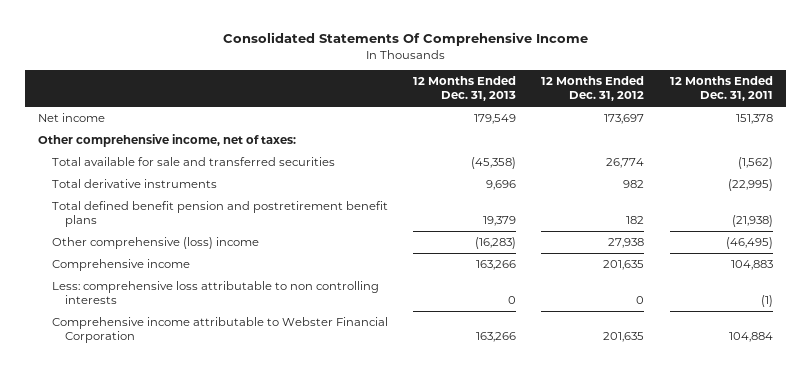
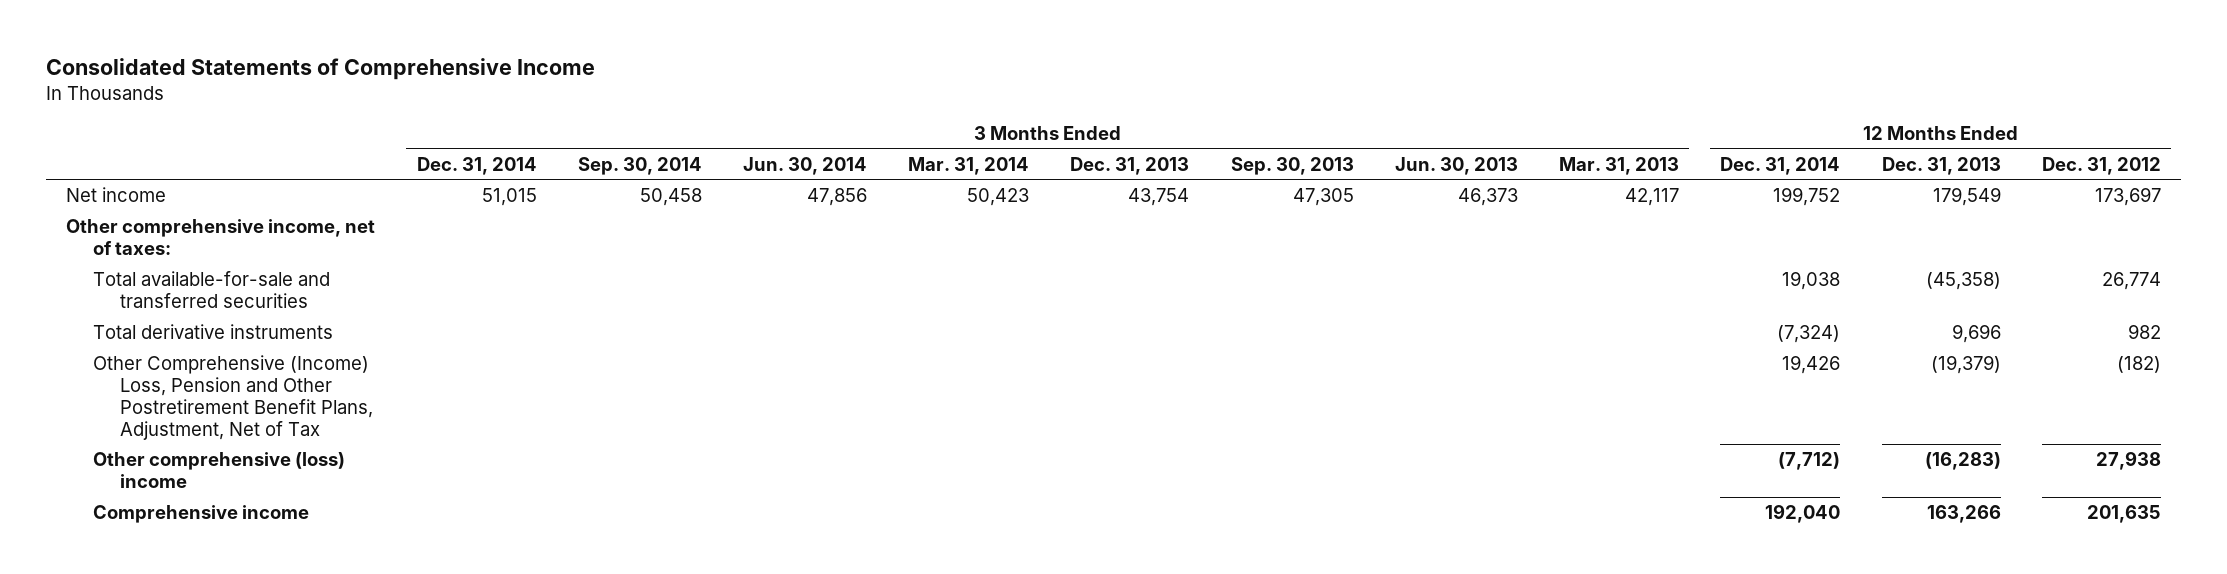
- Consolidated Statements Of Comprehensive Income
+ Consolidated Statements of Comprehensive Income
- | 12 Months Ended Dec. 31, 2013 | 12 Months Ended Dec. 31, 2012 | 12 Months Ended Dec. 31, 2011
+ | 3 Months Ended Dec. 31, 2014 | 3 Months Ended Sep. 30, 2014 | 3 Months Ended Jun. 30, 2014 | 3 Months Ended Mar. 31, 2014 | 3 Months Ended Dec. 31, 2013 | 3 Months Ended Sep. 30, 2013 | 3 Months Ended Jun. 30, 2013 | 3 Months Ended Mar. 31, 2013 | 12 Months Ended Dec. 31, 2014 | 12 Months Ended Dec. 31, 2013 | 12 Months Ended Dec. 31, 2012
- Total available for sale and transferred securities | (45,358) | 26,774 | (1,562)
+ Total available-for-sale and transferred securities | | | | | | | | | 19,038 | (45,358) | 26,774
- Total defined benefit pension and postretirement benefit plans | 19,379 | 182 | (21,938)
+ Other Comprehensive (Income) Loss, Pension and Other Postretirement Benefit Plans, Adjustment, Net of Tax | | | | | | | | | 19,426 | (19,379) | (182)
- Less: comprehensive loss attributable to non controlling interests | 0 | 0 | (1)
- Comprehensive income attributable to Webster Financial Corporation | 163,266 | 201,635 | 104,884

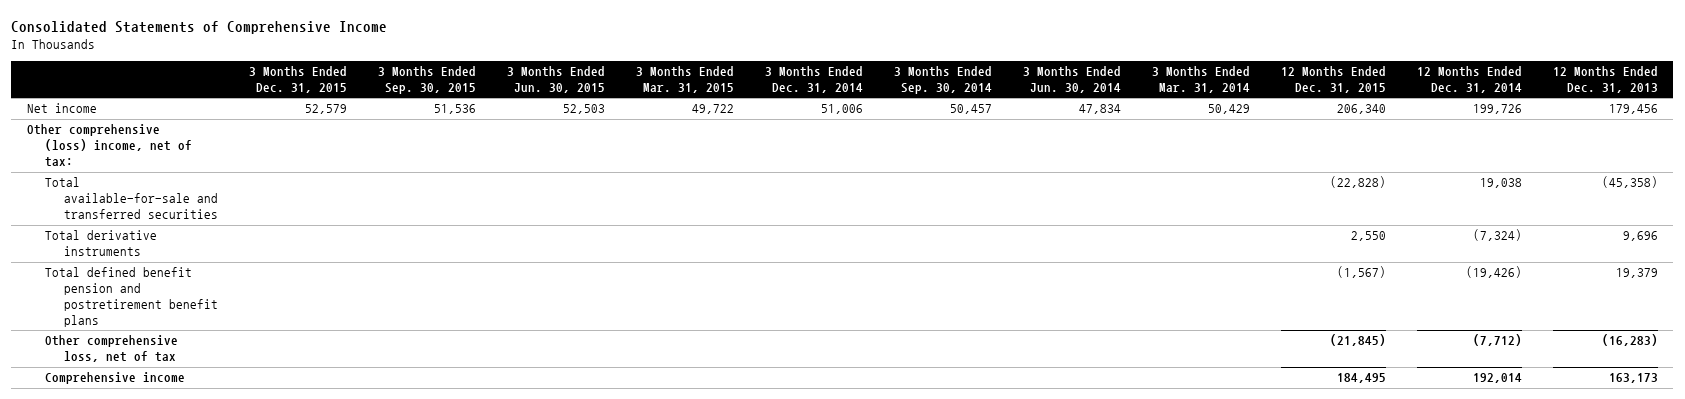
- | 3 Months Ended Dec. 31, 2014 | 3 Months Ended Sep. 30, 2014 | 3 Months Ended Jun. 30, 2014 | 3 Months Ended Mar. 31, 2014 | 3 Months Ended Dec. 31, 2013 | 3 Months Ended Sep. 30, 2013 | 3 Months Ended Jun. 30, 2013 | 3 Months Ended Mar. 31, 2013 | 12 Months Ended Dec. 31, 2014 | 12 Months Ended Dec. 31, 2013 | 12 Months Ended Dec. 31, 2012
+ | 3 Months Ended Dec. 31, 2015 | 3 Months Ended Sep. 30, 2015 | 3 Months Ended Jun. 30, 2015 | 3 Months Ended Mar. 31, 2015 | 3 Months Ended Dec. 31, 2014 | 3 Months Ended Sep. 30, 2014 | 3 Months Ended Jun. 30, 2014 | 3 Months Ended Mar. 31, 2014 | 12 Months Ended Dec. 31, 2015 | 12 Months Ended Dec. 31, 2014 | 12 Months Ended Dec. 31, 2013
- Net income | 51,015 | 50,458 | 47,856 | 50,423 | 43,754 | 47,305 | 46,373 | 42,117 | 199,752 | 179,549 | 173,697
- Other comprehensive income, net of taxes:
+ Net income | 52,579 | 51,536 | 52,503 | 49,722 | 51,006 | 50,457 | 47,834 | 50,429 | 206,340 | 199,726 | 179,456
+ Other comprehensive (loss) income, net of tax:
- Other Comprehensive (Income) Loss, Pension and Other Postretirement Benefit Plans, Adjustment, Net of Tax | | | | | | | | | 19,426 | (19,379) | (182)
- Other comprehensive (loss) income | | | | | | | | | (7,712) | (16,283) | 27,938
- Comprehensive income | | | | | | | | | 192,040 | 163,266 | 201,635
+ Total defined benefit pension and postretirement benefit plans | | | | | | | | | (1,567) | (19,426) | 19,379
+ Other comprehensive loss, net of tax | | | | | | | | | (21,845) | (7,712) | (16,283)
+ Comprehensive income | | | | | | | | | 184,495 | 192,014 | 163,173

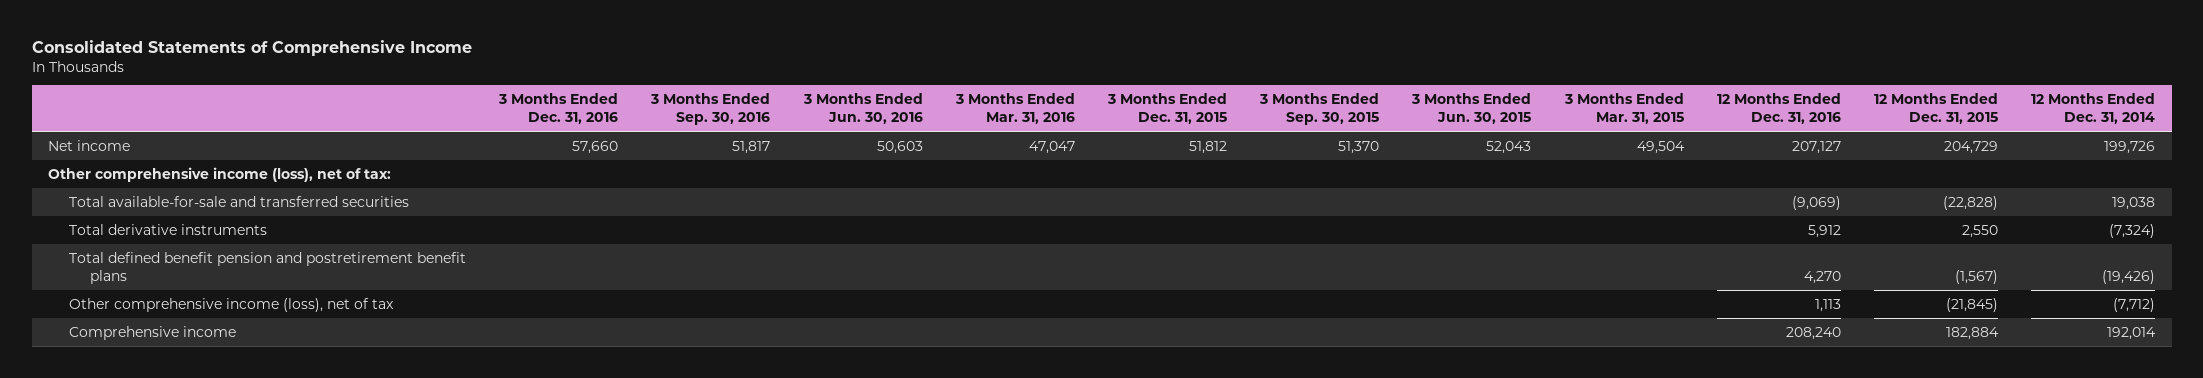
- | 3 Months Ended Dec. 31, 2015 | 3 Months Ended Sep. 30, 2015 | 3 Months Ended Jun. 30, 2015 | 3 Months Ended Mar. 31, 2015 | 3 Months Ended Dec. 31, 2014 | 3 Months Ended Sep. 30, 2014 | 3 Months Ended Jun. 30, 2014 | 3 Months Ended Mar. 31, 2014 | 12 Months Ended Dec. 31, 2015 | 12 Months Ended Dec. 31, 2014 | 12 Months Ended Dec. 31, 2013
+ | 3 Months Ended Dec. 31, 2016 | 3 Months Ended Sep. 30, 2016 | 3 Months Ended Jun. 30, 2016 | 3 Months Ended Mar. 31, 2016 | 3 Months Ended Dec. 31, 2015 | 3 Months Ended Sep. 30, 2015 | 3 Months Ended Jun. 30, 2015 | 3 Months Ended Mar. 31, 2015 | 12 Months Ended Dec. 31, 2016 | 12 Months Ended Dec. 31, 2015 | 12 Months Ended Dec. 31, 2014
- Net income | 52,579 | 51,536 | 52,503 | 49,722 | 51,006 | 50,457 | 47,834 | 50,429 | 206,340 | 199,726 | 179,456
- Other comprehensive (loss) income, net of tax:
+ Net income | 57,660 | 51,817 | 50,603 | 47,047 | 51,812 | 51,370 | 52,043 | 49,504 | 207,127 | 204,729 | 199,726
+ Other comprehensive income (loss), net of tax:
- Other comprehensive loss, net of tax | | | | | | | | | (21,845) | (7,712) | (16,283)
- Comprehensive income | | | | | | | | | 184,495 | 192,014 | 163,173
+ Other comprehensive income (loss), net of tax | | | | | | | | | 1,113 | (21,845) | (7,712)
+ Comprehensive income | | | | | | | | | 208,240 | 182,884 | 192,014

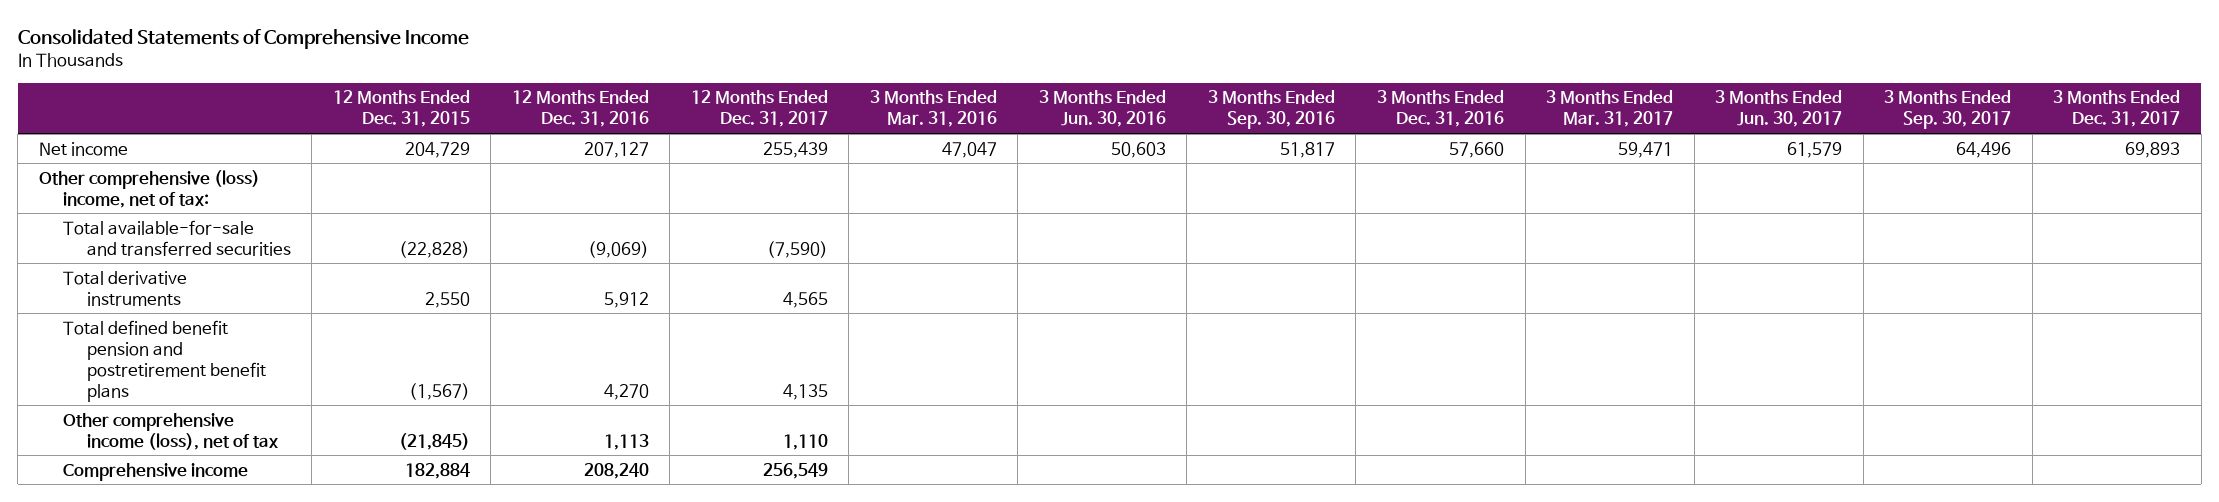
- | 3 Months Ended Dec. 31, 2016 | 3 Months Ended Sep. 30, 2016 | 3 Months Ended Jun. 30, 2016 | 3 Months Ended Mar. 31, 2016 | 3 Months Ended Dec. 31, 2015 | 3 Months Ended Sep. 30, 2015 | 3 Months Ended Jun. 30, 2015 | 3 Months Ended Mar. 31, 2015 | 12 Months Ended Dec. 31, 2016 | 12 Months Ended Dec. 31, 2015 | 12 Months Ended Dec. 31, 2014
+ | 12 Months Ended Dec. 31, 2015 | 12 Months Ended Dec. 31, 2016 | 12 Months Ended Dec. 31, 2017 | 3 Months Ended Mar. 31, 2016 | 3 Months Ended Jun. 30, 2016 | 3 Months Ended Sep. 30, 2016 | 3 Months Ended Dec. 31, 2016 | 3 Months Ended Mar. 31, 2017 | 3 Months Ended Jun. 30, 2017 | 3 Months Ended Sep. 30, 2017 | 3 Months Ended Dec. 31, 2017
- Other comprehensive income (loss), net of tax:
+ Other comprehensive (loss) income, net of tax:

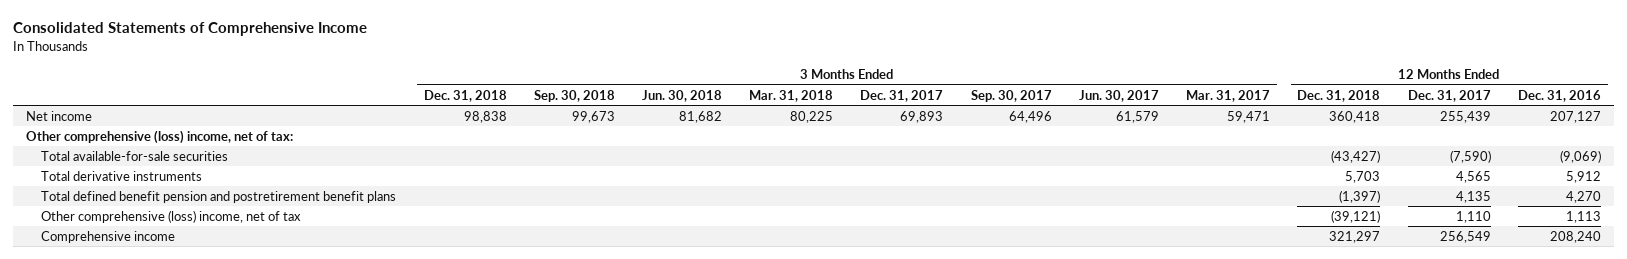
- | 12 Months Ended Dec. 31, 2015 | 12 Months Ended Dec. 31, 2016 | 12 Months Ended Dec. 31, 2017 | 3 Months Ended Mar. 31, 2016 | 3 Months Ended Jun. 30, 2016 | 3 Months Ended Sep. 30, 2016 | 3 Months Ended Dec. 31, 2016 | 3 Months Ended Mar. 31, 2017 | 3 Months Ended Jun. 30, 2017 | 3 Months Ended Sep. 30, 2017 | 3 Months Ended Dec. 31, 2017
+ | 3 Months Ended Dec. 31, 2018 | 3 Months Ended Sep. 30, 2018 | 3 Months Ended Jun. 30, 2018 | 3 Months Ended Mar. 31, 2018 | 3 Months Ended Dec. 31, 2017 | 3 Months Ended Sep. 30, 2017 | 3 Months Ended Jun. 30, 2017 | 3 Months Ended Mar. 31, 2017 | 12 Months Ended Dec. 31, 2018 | 12 Months Ended Dec. 31, 2017 | 12 Months Ended Dec. 31, 2016
- Total available-for-sale and transferred securities | (22,828) | (9,069) | (7,590) | | | | | | | |
+ Total available-for-sale securities | | | | | | | | | (43,427) | (7,590) | (9,069)
- Other comprehensive income (loss), net of tax | (21,845) | 1,113 | 1,110 | | | | | | | |
+ Other comprehensive (loss) income, net of tax | | | | | | | | | (39,121) | 1,110 | 1,113

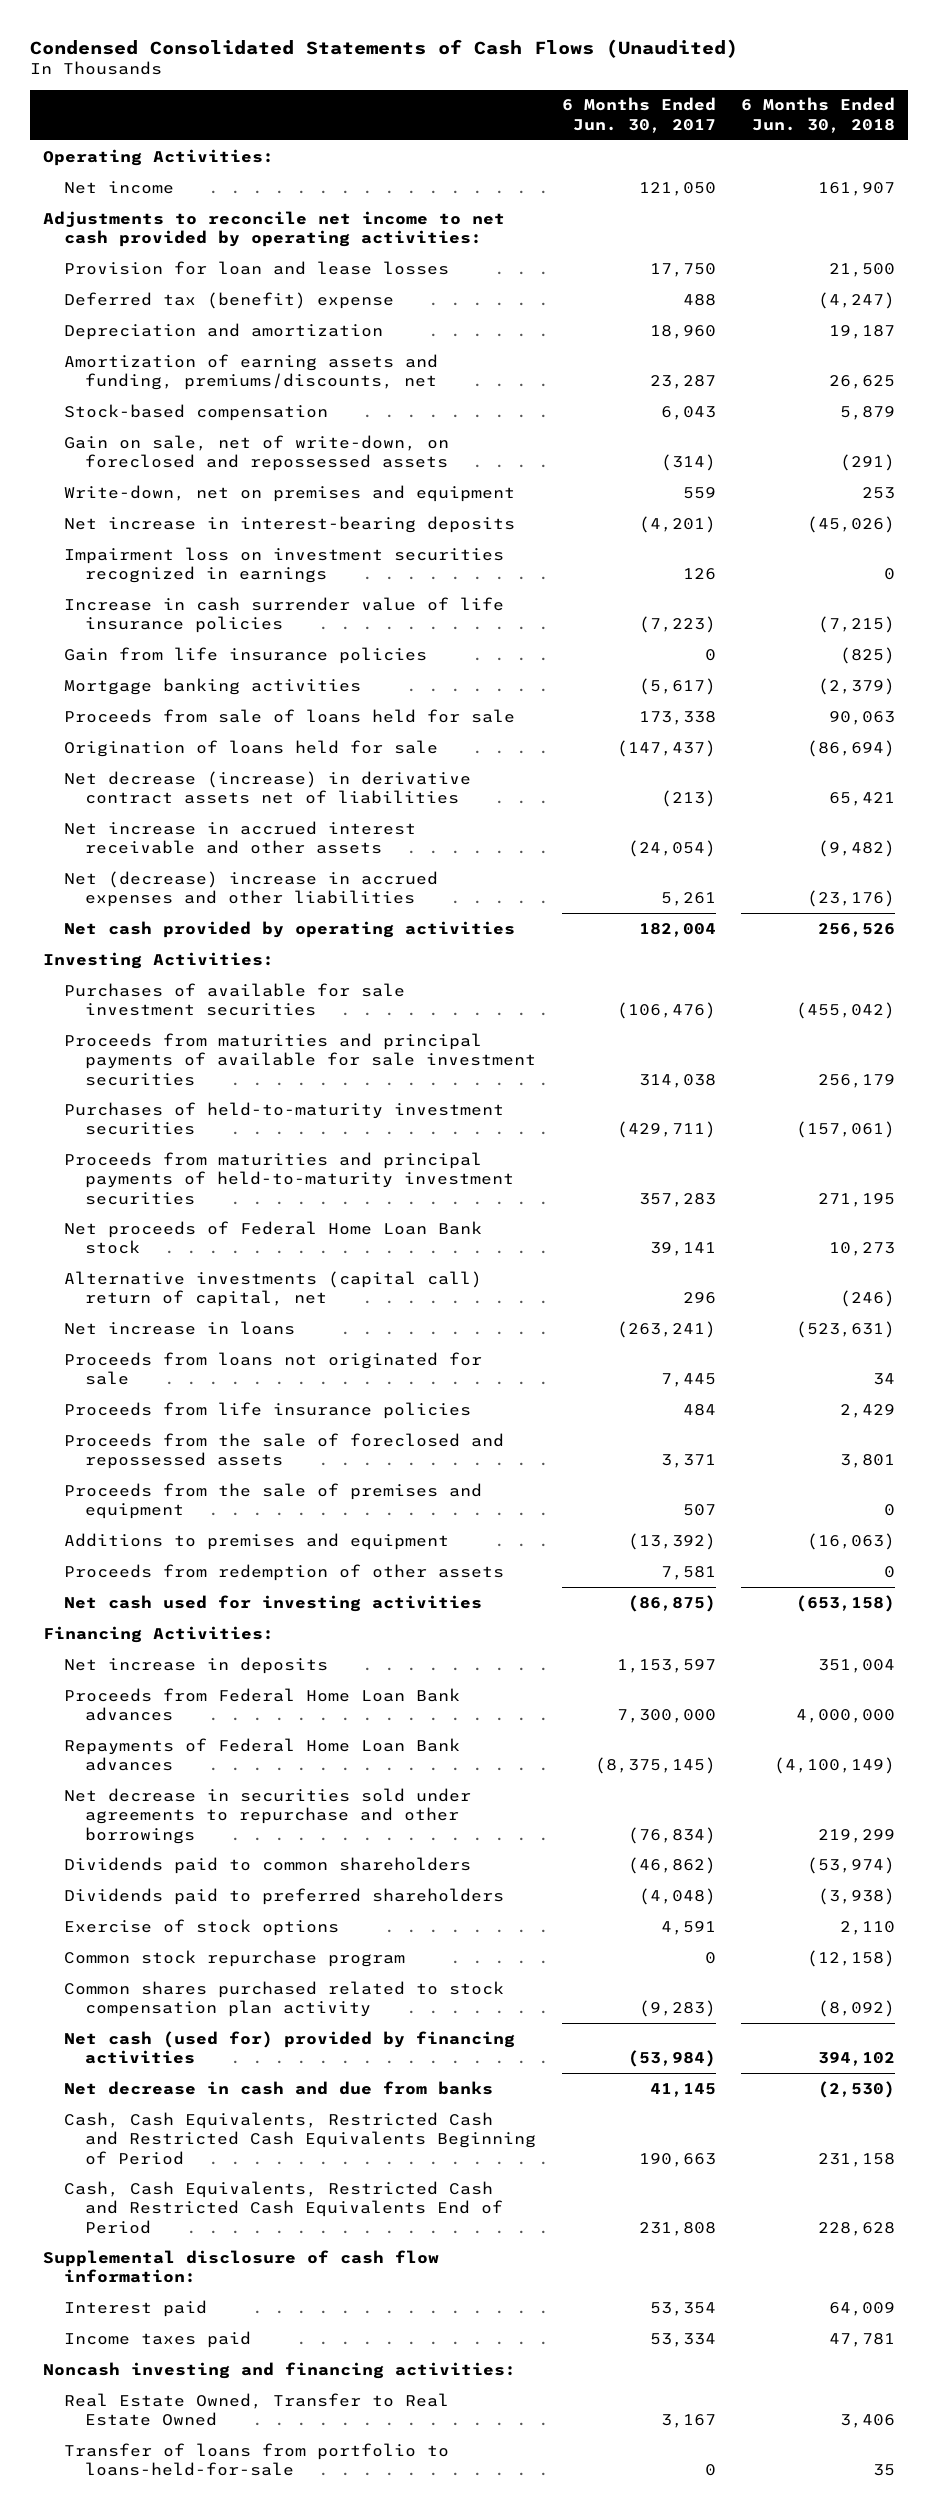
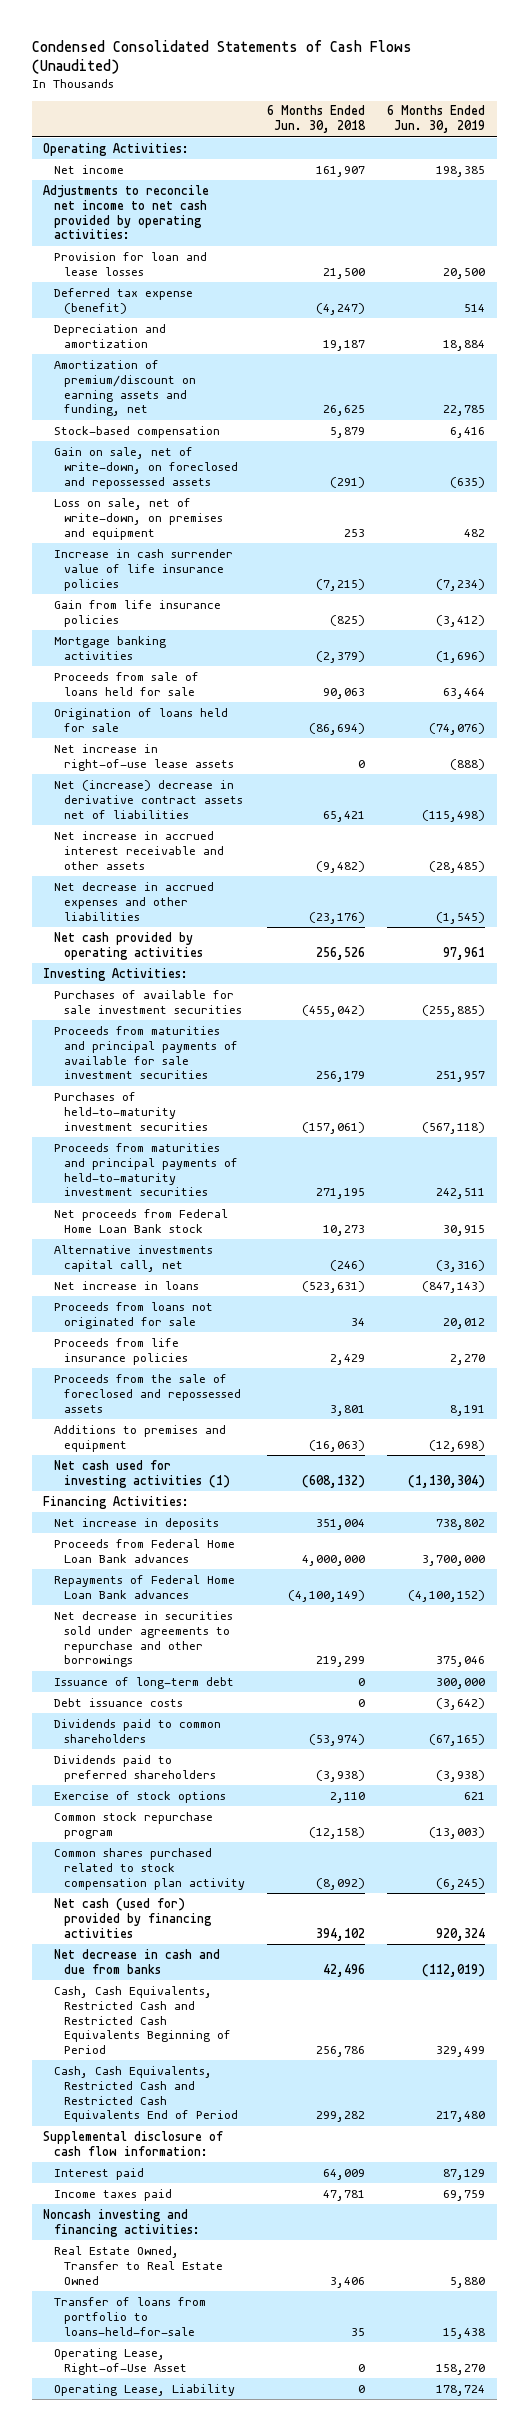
- | 6 Months Ended Jun. 30, 2017 | 6 Months Ended Jun. 30, 2018
+ | 6 Months Ended Jun. 30, 2018 | 6 Months Ended Jun. 30, 2019
- Deferred tax (benefit) expense | 488 | (4,247)
+ Deferred tax expense (benefit) | (4,247) | 514
- Amortization of earning assets and funding, premiums/discounts, net | 23,287 | 26,625
+ Amortization of premium/discount on earning assets and funding, net | 26,625 | 22,785
- Write-down, net on premises and equipment | 559 | 253
- Net increase in interest-bearing deposits | (4,201) | (45,026)
- Impairment loss on investment securities recognized in earnings | 126 | 0
+ Loss on sale, net of write-down, on premises and equipment | 253 | 482
- Net decrease (increase) in derivative contract assets net of liabilities | (213) | 65,421
+ Net increase in right-of-use lease assets | 0 | (888)
+ Net (increase) decrease in derivative contract assets net of liabilities | 65,421 | (115,498)
- Net (decrease) increase in accrued expenses and other liabilities | 5,261 | (23,176)
+ Net decrease in accrued expenses and other liabilities | (23,176) | (1,545)
- Net proceeds of Federal Home Loan Bank stock | 39,141 | 10,273
- Alternative investments (capital call) return of capital, net | 296 | (246)
+ Net proceeds from Federal Home Loan Bank stock | 10,273 | 30,915
+ Alternative investments capital call, net | (246) | (3,316)
- Proceeds from the sale of premises and equipment | 507 | 0
- Proceeds from redemption of other assets | 7,581 | 0
- Net cash used for investing activities | (86,875) | (653,158)
+ Net cash used for investing activities (1) | (608,132) | (1,130,304)
+ Issuance of long-term debt | 0 | 300,000
+ Debt issuance costs | 0 | (3,642)
- Net decrease in cash and due from banks | 41,145 | (2,530)
- Cash, Cash Equivalents, Restricted Cash and Restricted Cash Equivalents Beginning of Period | 190,663 | 231,158
- Cash, Cash Equivalents, Restricted Cash and Restricted Cash Equivalents End of Period | 231,808 | 228,628
+ Net decrease in cash and due from banks | 42,496 | (112,019)
+ Cash, Cash Equivalents, Restricted Cash and Restricted Cash Equivalents Beginning of Period | 256,786 | 329,499
+ Cash, Cash Equivalents, Restricted Cash and Restricted Cash Equivalents End of Period | 299,282 | 217,480
+ Operating Lease, Right-of-Use Asset | 0 | 158,270
+ Operating Lease, Liability | 0 | 178,724

